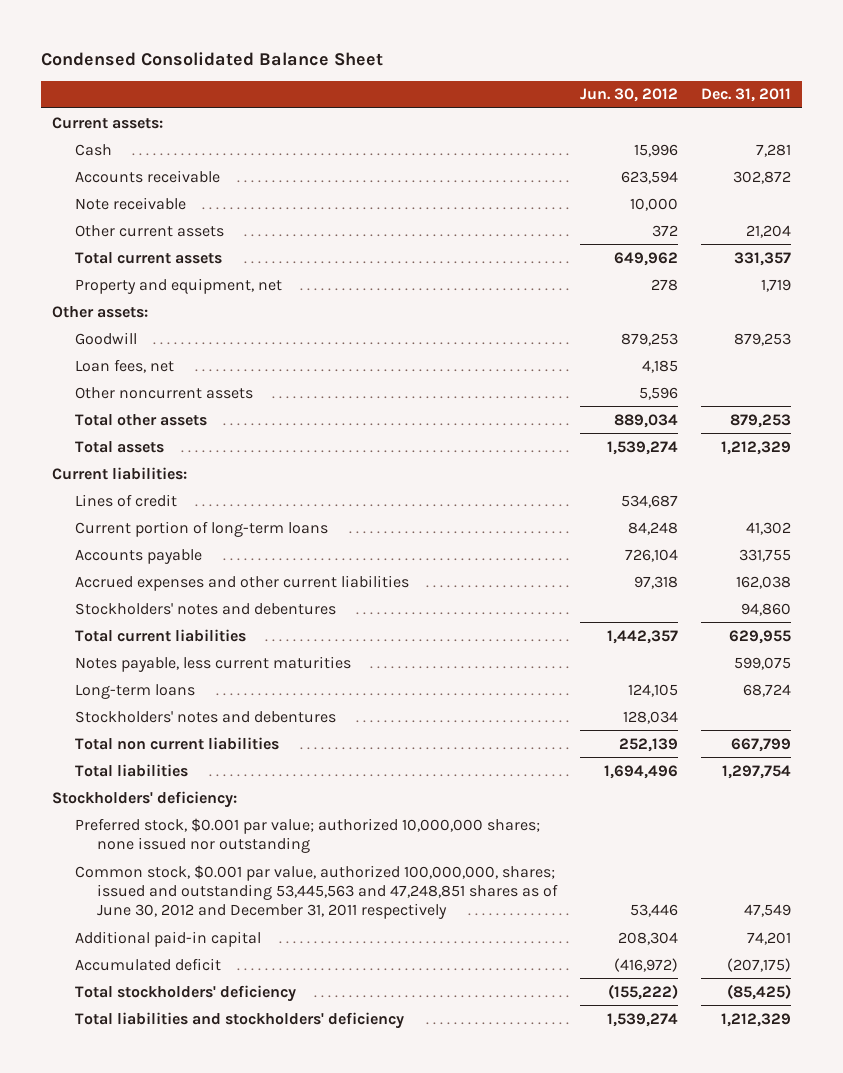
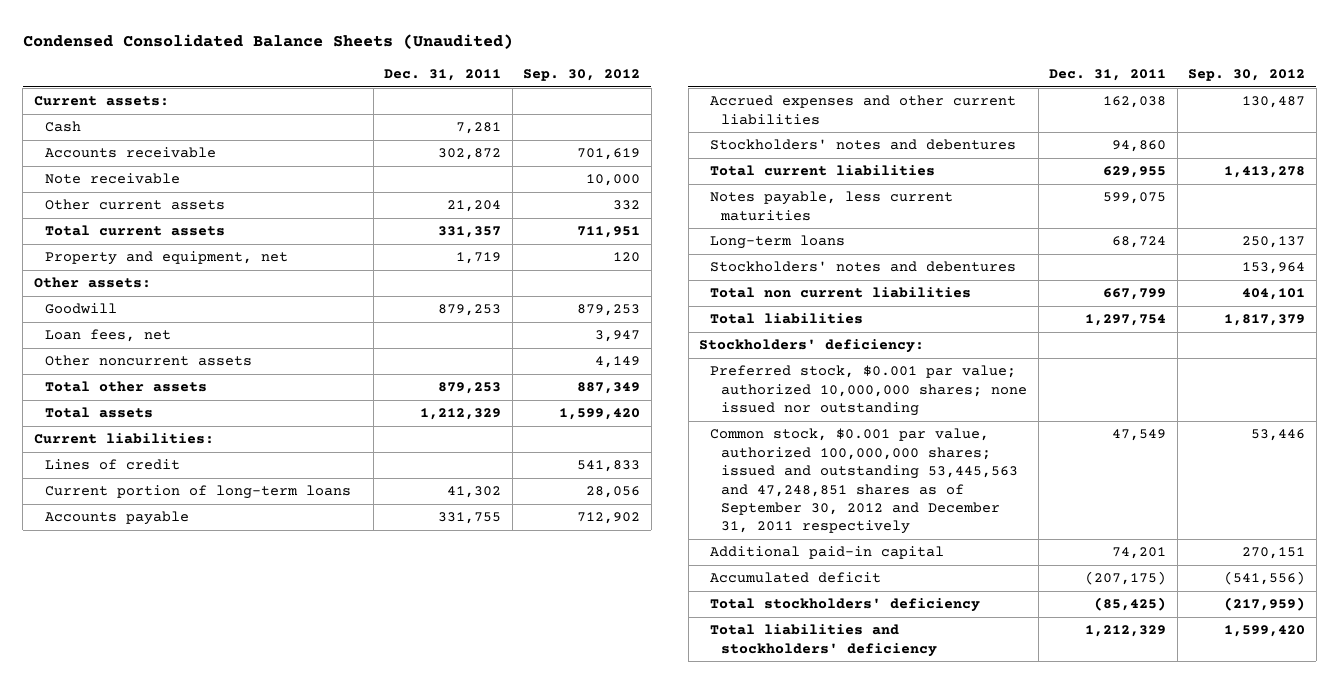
- Condensed Consolidated Balance Sheet
+ Condensed Consolidated Balance Sheets (Unaudited)
- | Jun. 30, 2012 | Dec. 31, 2011
+ | Dec. 31, 2011 | Sep. 30, 2012
- Common stock, $0.001 par value, authorized 100,000,000, shares; issued and outstanding 53,445,563 and 47,248,851 shares as of June 30, 2012 and December 31, 2011 respectively | 53,446 | 47,549
+ Common stock, $0.001 par value, authorized 100,000,000 shares; issued and outstanding 53,445,563 and 47,248,851 shares as of September 30, 2012 and December 31, 2011 respectively | 47,549 | 53,446

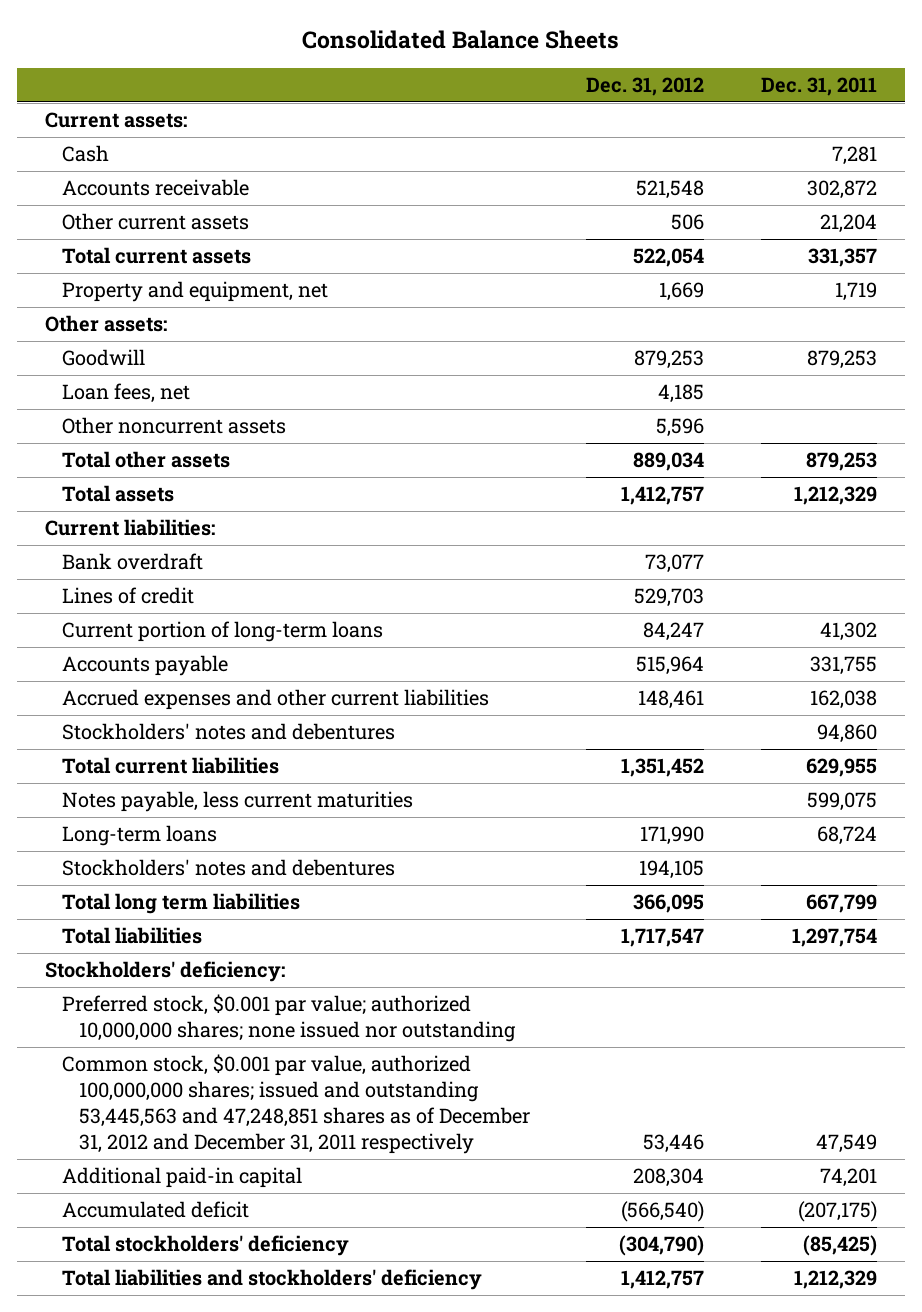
- Condensed Consolidated Balance Sheets (Unaudited)
+ Consolidated Balance Sheets
- | Dec. 31, 2011 | Sep. 30, 2012
+ | Dec. 31, 2012 | Dec. 31, 2011
- Note receivable | | 10,000
+ Bank overdraft | 73,077 |
- Total non current liabilities | 667,799 | 404,101
+ Total long term liabilities | 366,095 | 667,799
- Common stock, $0.001 par value, authorized 100,000,000 shares; issued and outstanding 53,445,563 and 47,248,851 shares as of September 30, 2012 and December 31, 2011 respectively | 47,549 | 53,446
+ Common stock, $0.001 par value, authorized 100,000,000 shares; issued and outstanding 53,445,563 and 47,248,851 shares as of December 31, 2012 and December 31, 2011 respectively | 53,446 | 47,549

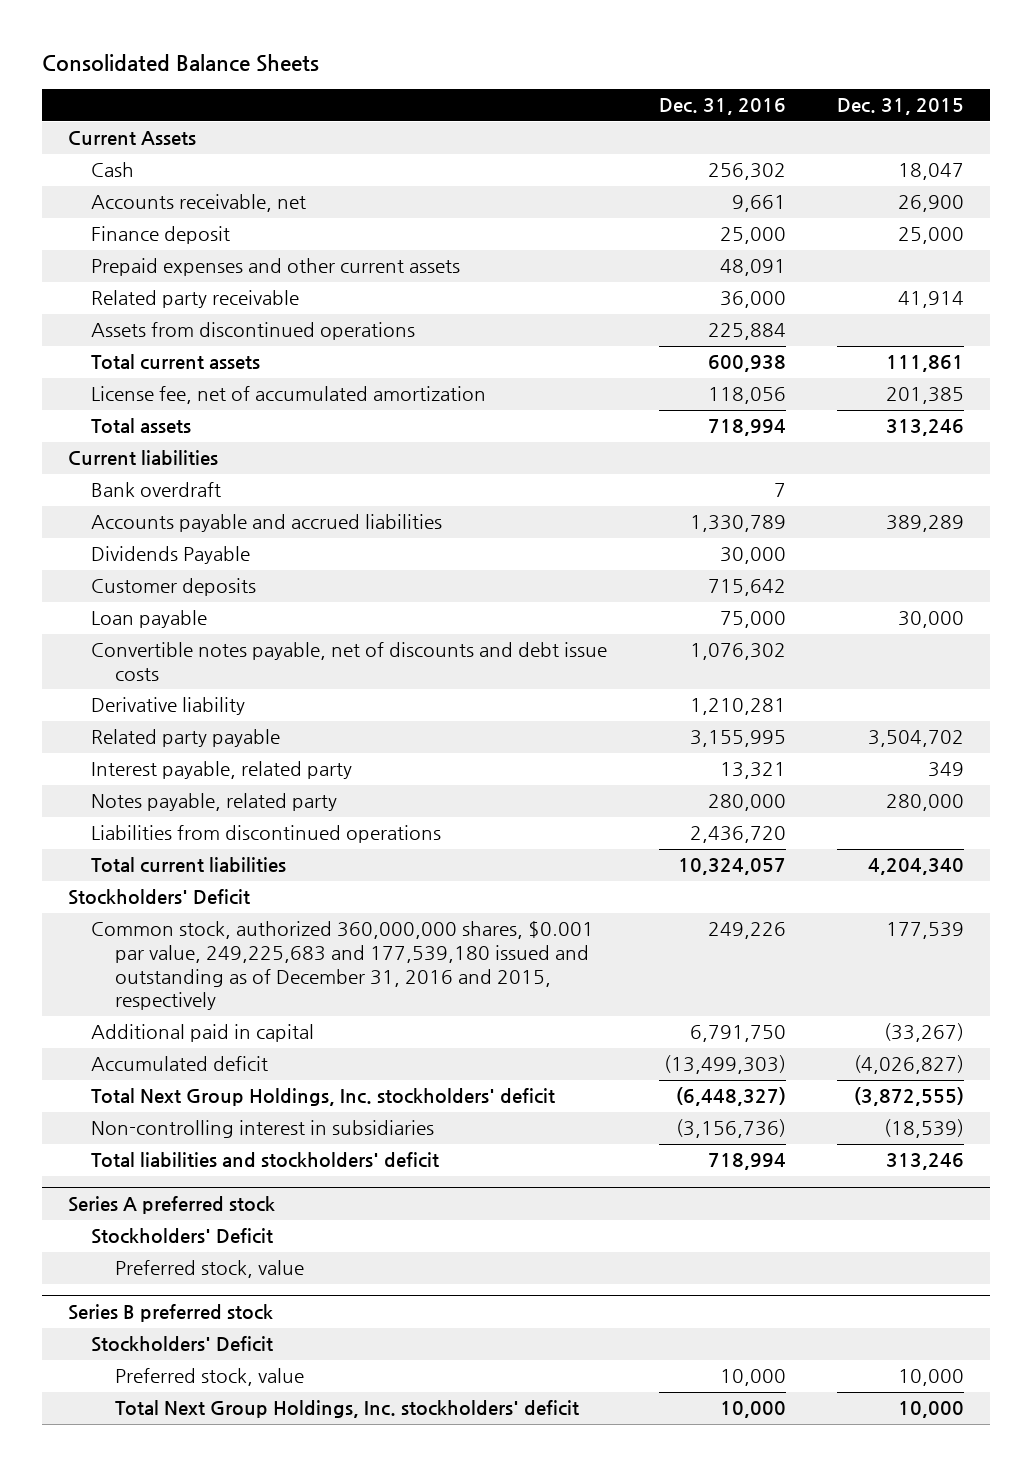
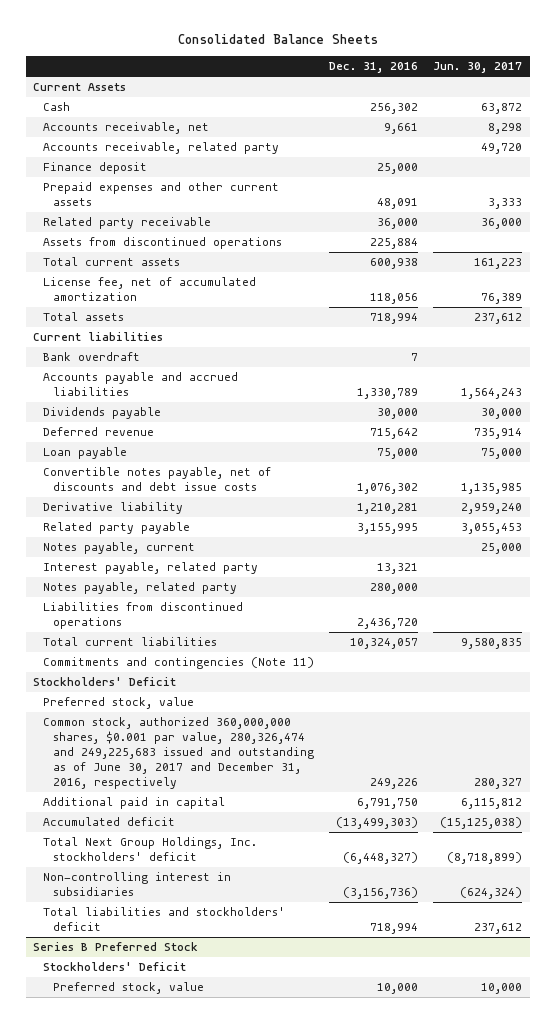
- | Dec. 31, 2016 | Dec. 31, 2015
+ | Dec. 31, 2016 | Jun. 30, 2017
+ Accounts receivable, related party | | 49,720
- Dividends Payable | 30,000 |
- Customer deposits | 715,642 |
+ Dividends payable | 30,000 | 30,000
+ Deferred revenue | 715,642 | 735,914
+ Notes payable, current | | 25,000
+ Commitments and contingencies (Note 11)
- Common stock, authorized 360,000,000 shares, $0.001 par value, 249,225,683 and 177,539,180 issued and outstanding as of December 31, 2016 and 2015, respectively | 249,226 | 177,539
+ Preferred stock, value
+ Common stock, authorized 360,000,000 shares, $0.001 par value, 280,326,474 and 249,225,683 issued and outstanding as of June 30, 2017 and December 31, 2016, respectively | 249,226 | 280,327
- Series A preferred stock
- Stockholders' Deficit
- Preferred stock, value
- Series B preferred stock
+ Series B Preferred Stock
- Total Next Group Holdings, Inc. stockholders' deficit | 10,000 | 10,000

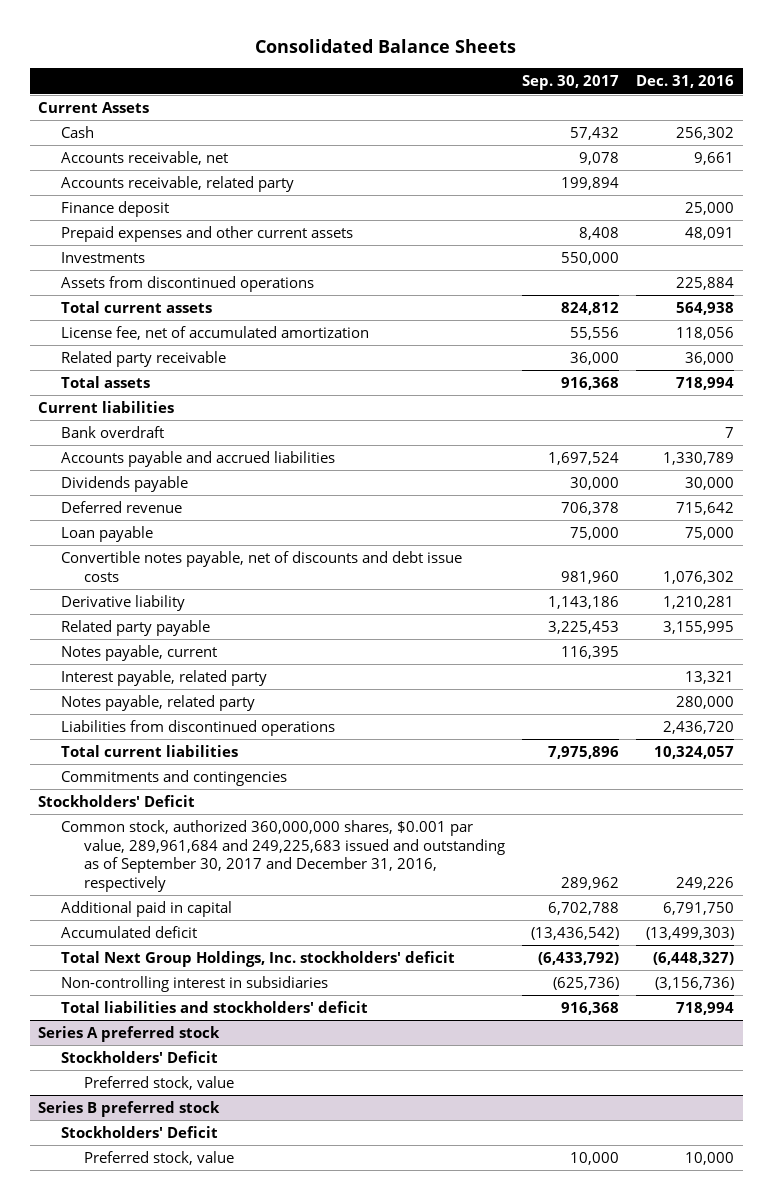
- | Dec. 31, 2016 | Jun. 30, 2017
+ | Sep. 30, 2017 | Dec. 31, 2016
+ Investments | 550,000 |
- Total current assets | 600,938 | 161,223
+ Total current assets | 824,812 | 564,938
moved down: Related party receivable | 36,000 | 36,000
- Commitments and contingencies (Note 11)
+ Commitments and contingencies
- Preferred stock, value
- Common stock, authorized 360,000,000 shares, $0.001 par value, 280,326,474 and 249,225,683 issued and outstanding as of June 30, 2017 and December 31, 2016, respectively | 249,226 | 280,327
+ Common stock, authorized 360,000,000 shares, $0.001 par value, 289,961,684 and 249,225,683 issued and outstanding as of September 30, 2017 and December 31, 2016, respectively | 289,962 | 249,226
- Series B Preferred Stock
+ Series A preferred stock
+ Preferred stock, value
+ Series B preferred stock
+ Stockholders' Deficit

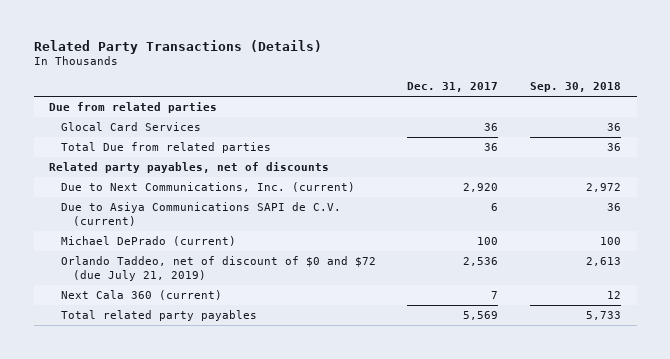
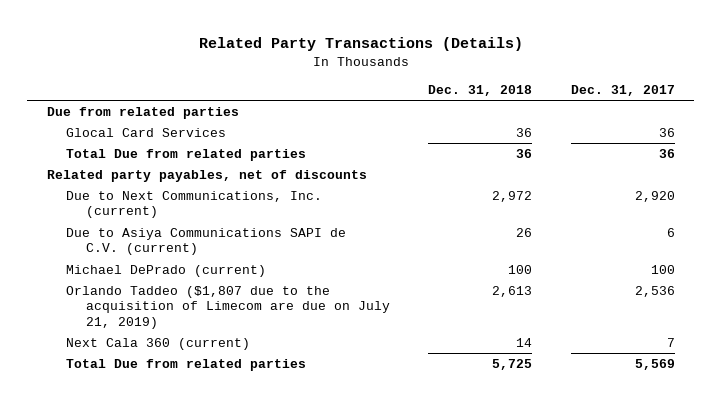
- | Dec. 31, 2017 | Sep. 30, 2018
+ | Dec. 31, 2018 | Dec. 31, 2017
- Orlando Taddeo, net of discount of $0 and $72 (due July 21, 2019) | 2,536 | 2,613
+ Orlando Taddeo ($1,807 due to the acquisition of Limecom are due on July 21, 2019) | 2,613 | 2,536
- Total related party payables | 5,569 | 5,733
+ Total Due from related parties | 5,725 | 5,569

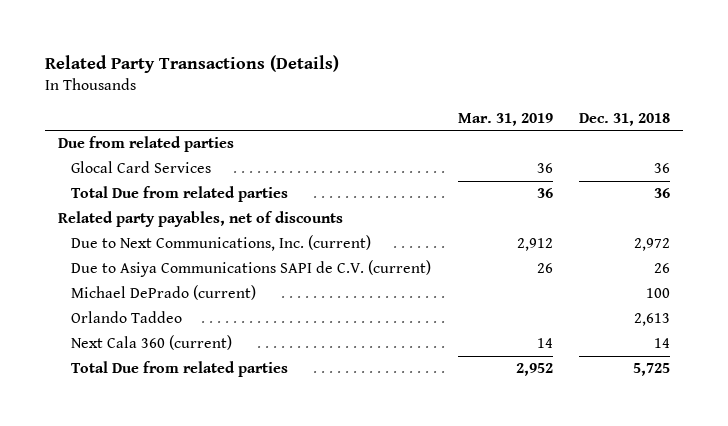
- | Dec. 31, 2018 | Dec. 31, 2017
+ | Mar. 31, 2019 | Dec. 31, 2018
- Orlando Taddeo ($1,807 due to the acquisition of Limecom are due on July 21, 2019) | 2,613 | 2,536
+ Orlando Taddeo | | 2,613

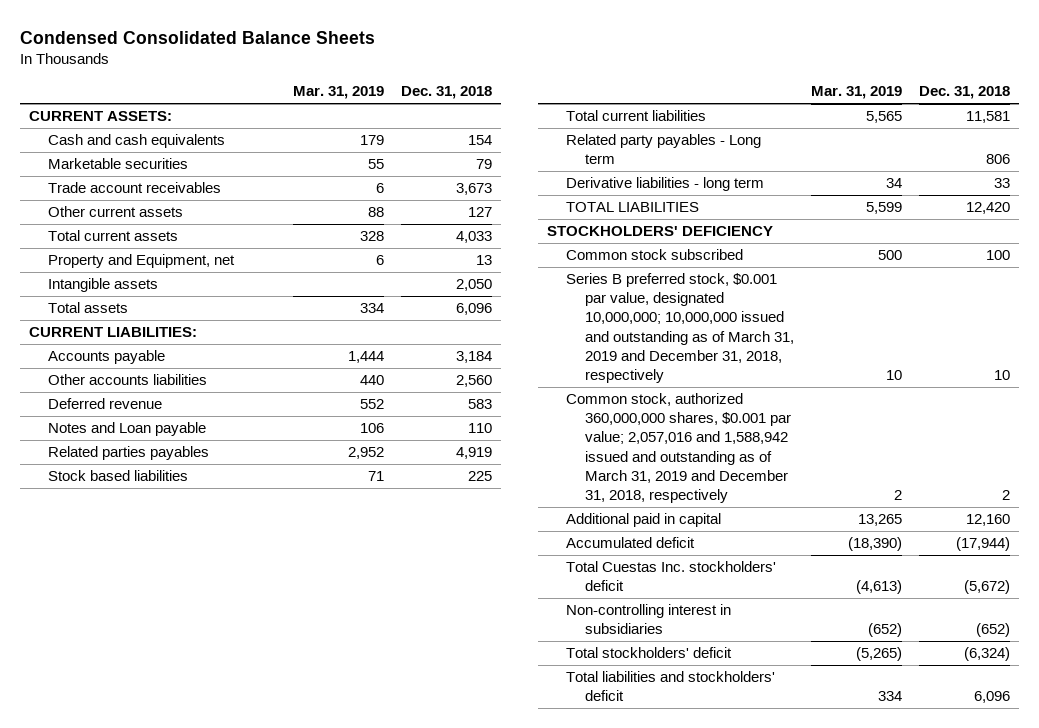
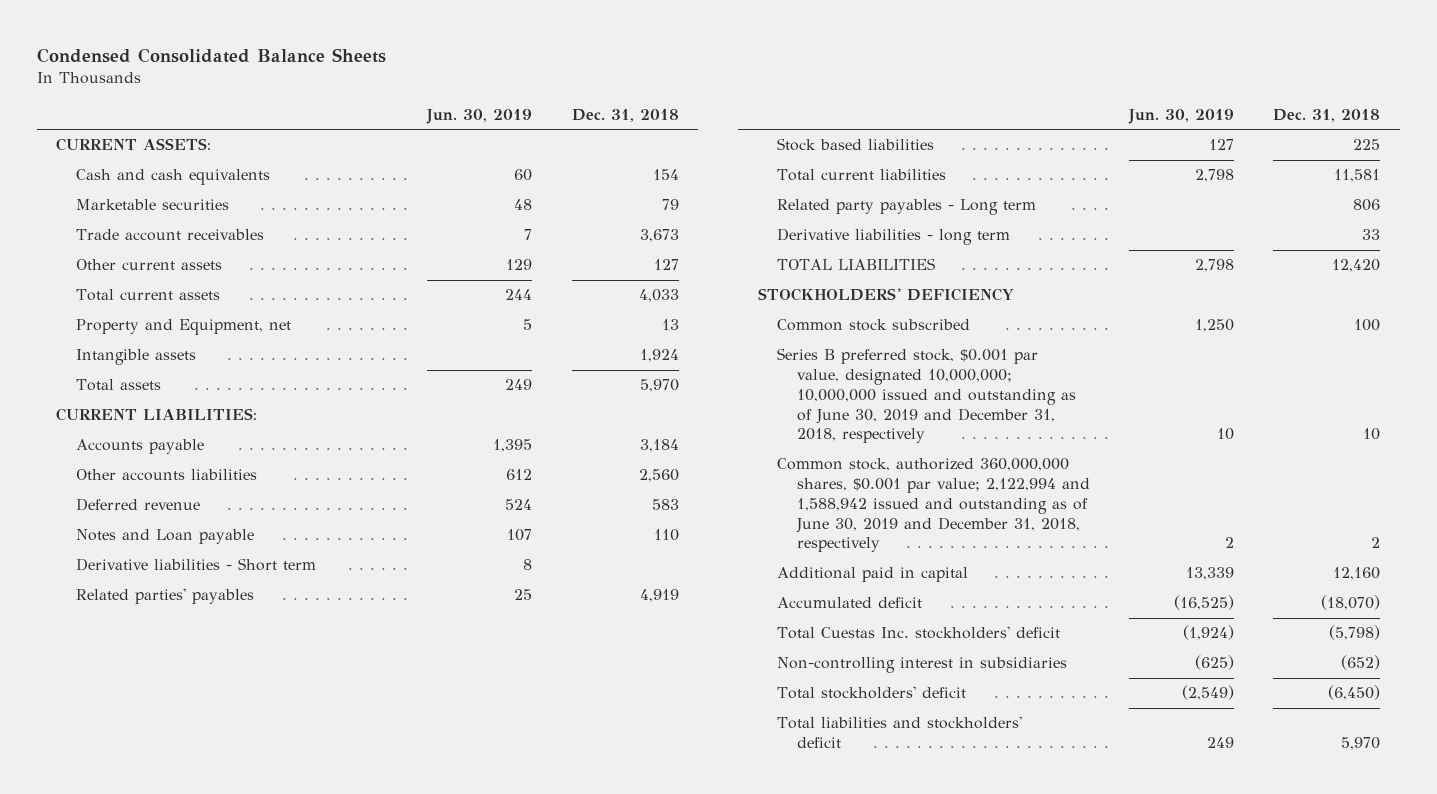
- | Mar. 31, 2019 | Dec. 31, 2018
+ | Jun. 30, 2019 | Dec. 31, 2018
- Intangible assets | | 2,050
- Total assets | 334 | 6,096
+ Intangible assets | | 1,924
+ Total assets | 249 | 5,970
- Related parties payables | 2,952 | 4,919
+ Derivative liabilities - Short term | 8 |
+ Related parties' payables | 25 | 4,919
- Series B preferred stock, $0.001 par value, designated 10,000,000; 10,000,000 issued and outstanding as of March 31, 2019 and December 31, 2018, respectively | 10 | 10
- Common stock, authorized 360,000,000 shares, $0.001 par value; 2,057,016 and 1,588,942 issued and outstanding as of March 31, 2019 and December 31, 2018, respectively | 2 | 2
+ Series B preferred stock, $0.001 par value, designated 10,000,000; 10,000,000 issued and outstanding as of June 30, 2019 and December 31, 2018, respectively | 10 | 10
+ Common stock, authorized 360,000,000 shares, $0.001 par value; 2,122,994 and 1,588,942 issued and outstanding as of June 30, 2019 and December 31, 2018, respectively | 2 | 2
- Accumulated deficit | (18,390) | (17,944)
- Total Cuestas Inc. stockholders' deficit | (4,613) | (5,672)
+ Accumulated deficit | (16,525) | (18,070)
+ Total Cuestas Inc. stockholders' deficit | (1,924) | (5,798)
- Total stockholders' deficit | (5,265) | (6,324)
- Total liabilities and stockholders' deficit | 334 | 6,096
+ Total stockholders' deficit | (2,549) | (6,450)
+ Total liabilities and stockholders' deficit | 249 | 5,970

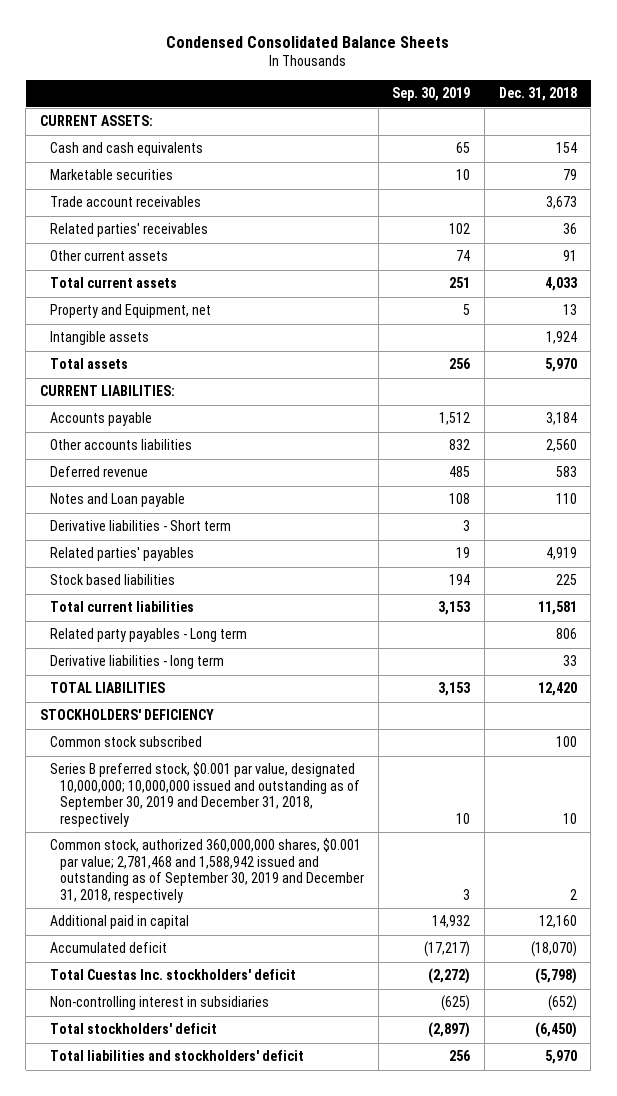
- | Jun. 30, 2019 | Dec. 31, 2018
+ | Sep. 30, 2019 | Dec. 31, 2018
- Other current assets | 129 | 127
+ Related parties' receivables | 102 | 36
+ Other current assets | 74 | 91
- Series B preferred stock, $0.001 par value, designated 10,000,000; 10,000,000 issued and outstanding as of June 30, 2019 and December 31, 2018, respectively | 10 | 10
- Common stock, authorized 360,000,000 shares, $0.001 par value; 2,122,994 and 1,588,942 issued and outstanding as of June 30, 2019 and December 31, 2018, respectively | 2 | 2
+ Series B preferred stock, $0.001 par value, designated 10,000,000; 10,000,000 issued and outstanding as of September 30, 2019 and December 31, 2018, respectively | 10 | 10
+ Common stock, authorized 360,000,000 shares, $0.001 par value; 2,781,468 and 1,588,942 issued and outstanding as of September 30, 2019 and December 31, 2018, respectively | 3 | 2

